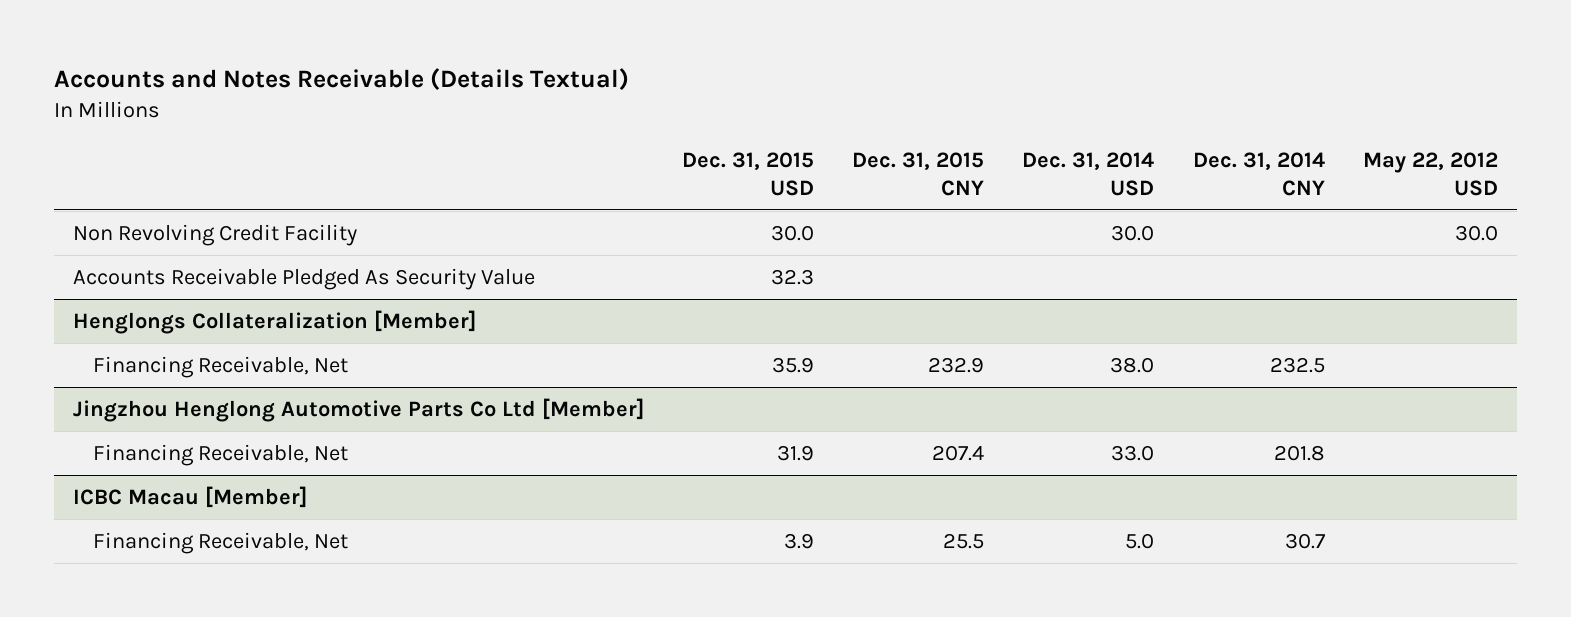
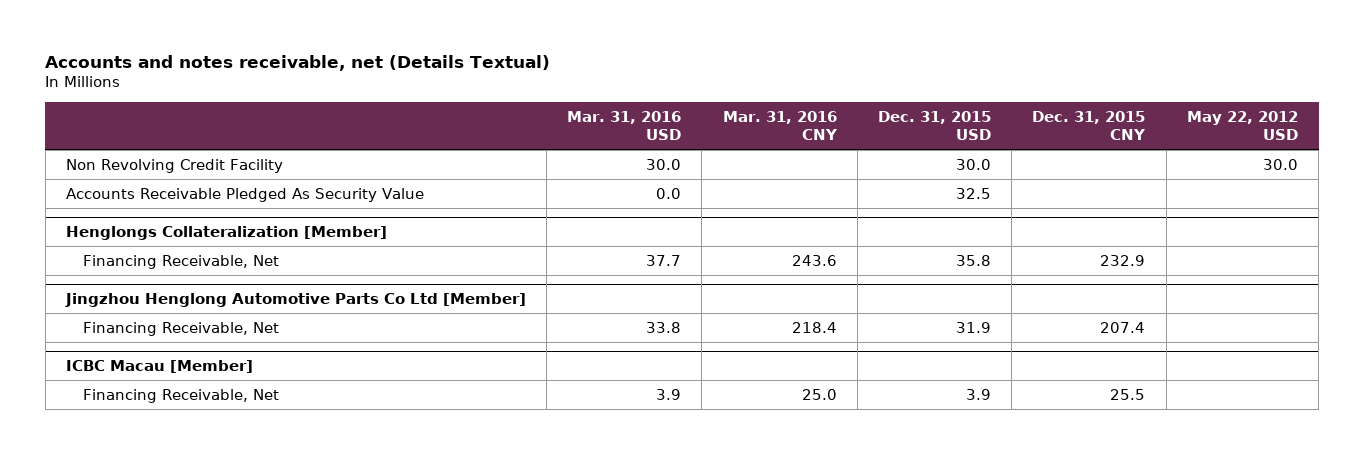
- Accounts and Notes Receivable (Details Textual)
+ Accounts and notes receivable, net (Details Textual)
- | Dec. 31, 2015 USD | Dec. 31, 2015 CNY | Dec. 31, 2014 USD | Dec. 31, 2014 CNY | May 22, 2012 USD
+ | Mar. 31, 2016 USD | Mar. 31, 2016 CNY | Dec. 31, 2015 USD | Dec. 31, 2015 CNY | May 22, 2012 USD
- Accounts Receivable Pledged As Security Value | 32.3 | | | |
+ Accounts Receivable Pledged As Security Value | 0.0 | | 32.5 | |
@ Henglongs Collateralization [Member]
- Financing Receivable, Net | 35.9 | 232.9 | 38.0 | 232.5 |
+ Financing Receivable, Net | 37.7 | 243.6 | 35.8 | 232.9 |

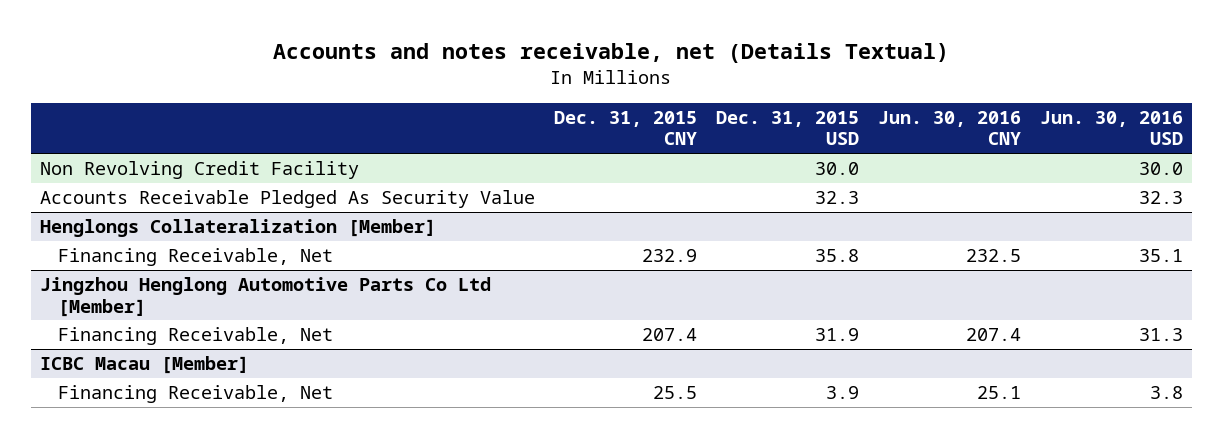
- | Mar. 31, 2016 USD | Mar. 31, 2016 CNY | Dec. 31, 2015 USD | Dec. 31, 2015 CNY | May 22, 2012 USD
+ | Dec. 31, 2015 CNY | Dec. 31, 2015 USD | Jun. 30, 2016 CNY | Jun. 30, 2016 USD
- Accounts Receivable Pledged As Security Value | 0.0 | | 32.5 | |
+ Accounts Receivable Pledged As Security Value | | 32.3 | | 32.3

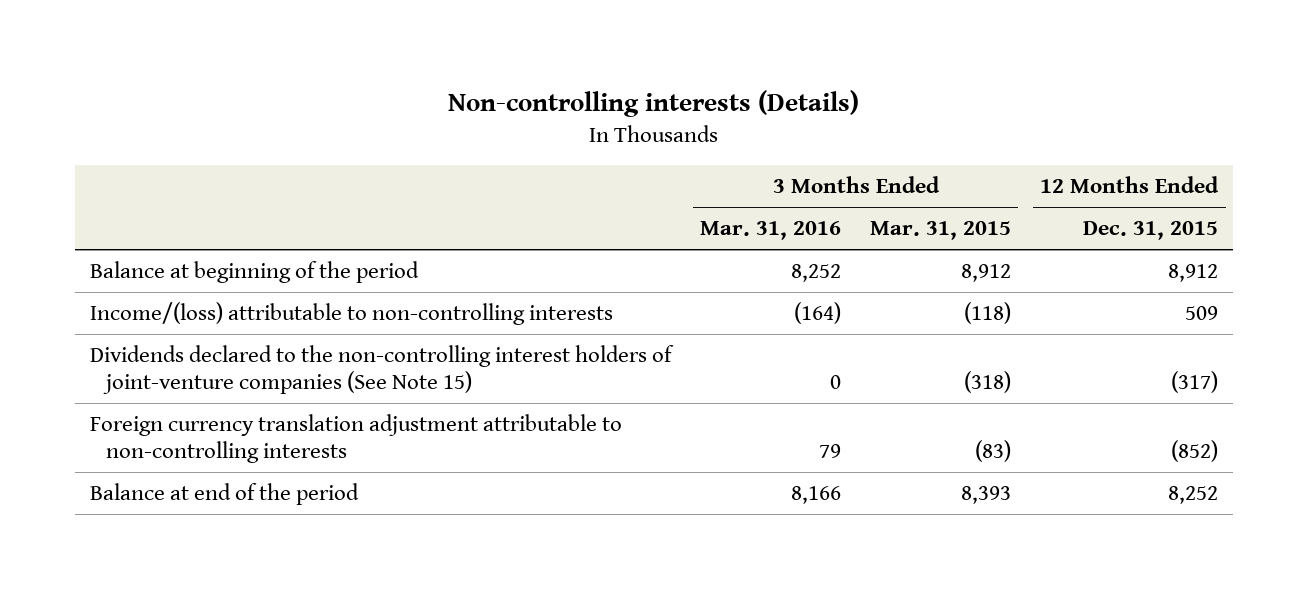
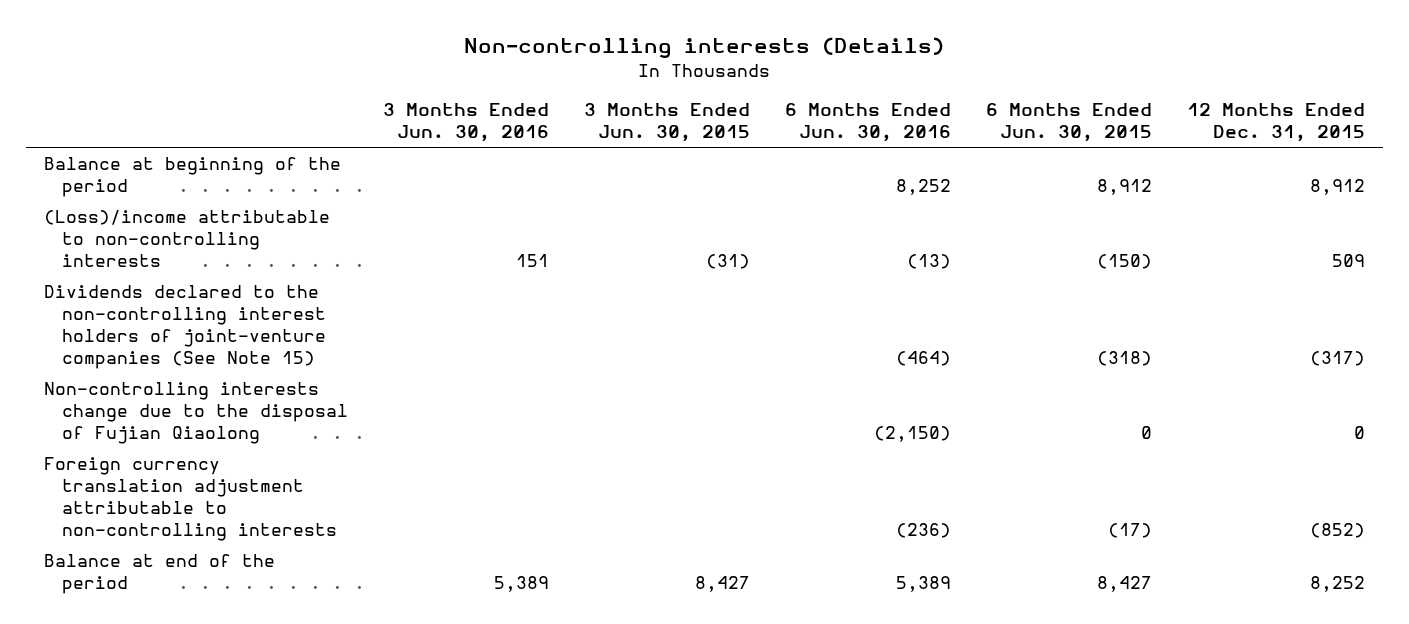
- | 3 Months Ended Mar. 31, 2016 | 3 Months Ended Mar. 31, 2015 | 12 Months Ended Dec. 31, 2015
+ | 3 Months Ended Jun. 30, 2016 | 3 Months Ended Jun. 30, 2015 | 6 Months Ended Jun. 30, 2016 | 6 Months Ended Jun. 30, 2015 | 12 Months Ended Dec. 31, 2015
- Income/(loss) attributable to non-controlling interests | (164) | (118) | 509
+ (Loss)/income attributable to non-controlling interests | 151 | (31) | (13) | (150) | 509
+ Non-controlling interests change due to the disposal of Fujian Qiaolong | | | (2,150) | 0 | 0

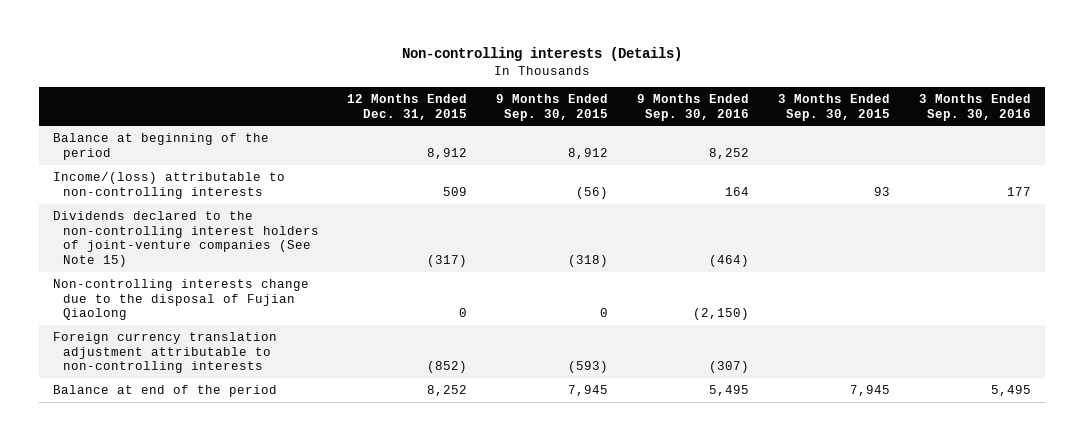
- | 3 Months Ended Jun. 30, 2016 | 3 Months Ended Jun. 30, 2015 | 6 Months Ended Jun. 30, 2016 | 6 Months Ended Jun. 30, 2015 | 12 Months Ended Dec. 31, 2015
+ | 12 Months Ended Dec. 31, 2015 | 9 Months Ended Sep. 30, 2015 | 9 Months Ended Sep. 30, 2016 | 3 Months Ended Sep. 30, 2015 | 3 Months Ended Sep. 30, 2016
- (Loss)/income attributable to non-controlling interests | 151 | (31) | (13) | (150) | 509
+ Income/(loss) attributable to non-controlling interests | 509 | (56) | 164 | 93 | 177

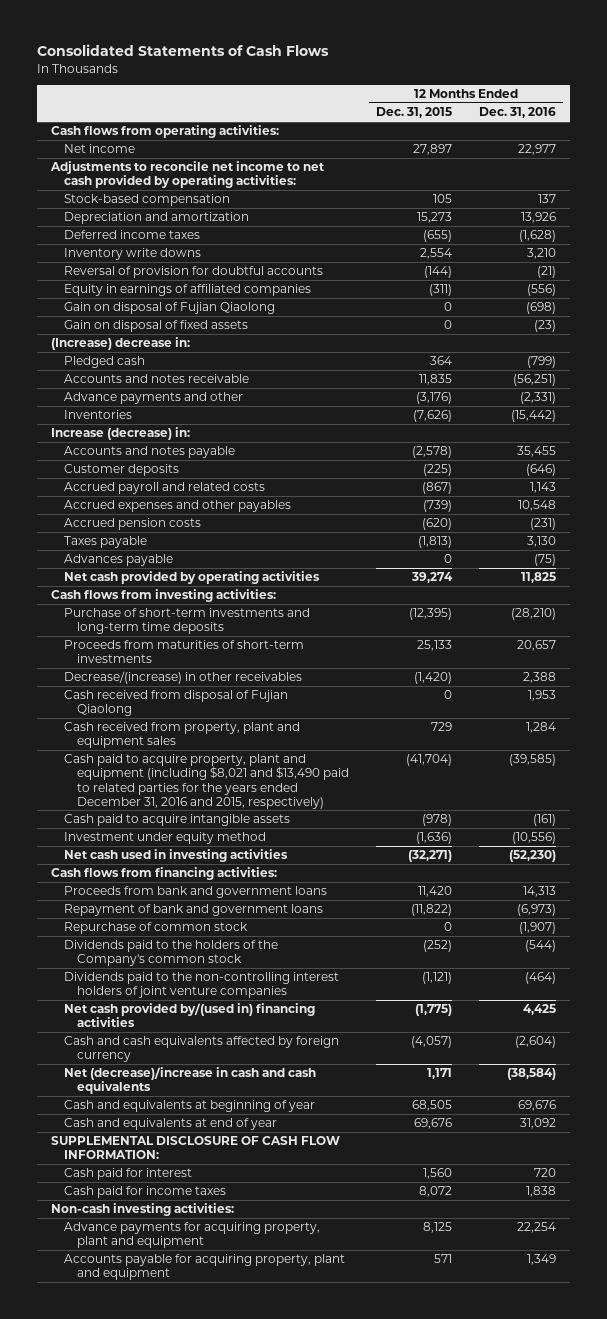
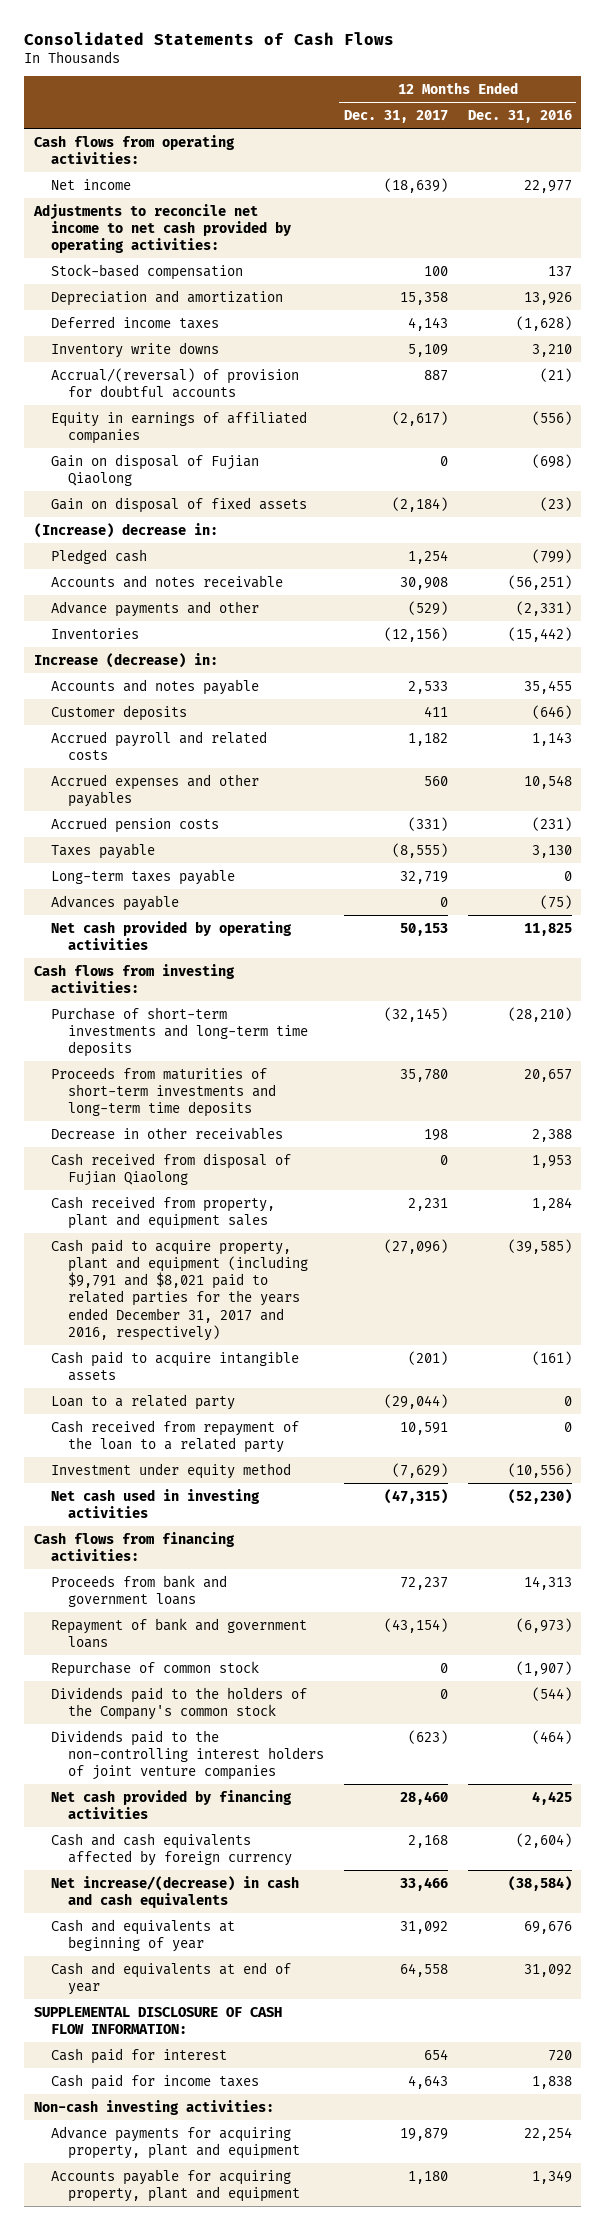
- | 12 Months Ended Dec. 31, 2015 | 12 Months Ended Dec. 31, 2016
+ | 12 Months Ended Dec. 31, 2017 | 12 Months Ended Dec. 31, 2016
- Reversal of provision for doubtful accounts | (144) | (21)
+ Accrual/(reversal) of provision for doubtful accounts | 887 | (21)
+ Long-term taxes payable | 32,719 | 0
- Proceeds from maturities of short-term investments | 25,133 | 20,657
- Decrease/(increase) in other receivables | (1,420) | 2,388
+ Proceeds from maturities of short-term investments and long-term time deposits | 35,780 | 20,657
+ Decrease in other receivables | 198 | 2,388
- Cash paid to acquire property, plant and equipment (including $8,021 and $13,490 paid to related parties for the years ended December 31, 2016 and 2015, respectively) | (41,704) | (39,585)
+ Cash paid to acquire property, plant and equipment (including $9,791 and $8,021 paid to related parties for the years ended December 31, 2017 and 2016, respectively) | (27,096) | (39,585)
+ Loan to a related party | (29,044) | 0
+ Cash received from repayment of the loan to a related party | 10,591 | 0
- Net cash provided by/(used in) financing activities | (1,775) | 4,425
+ Net cash provided by financing activities | 28,460 | 4,425
- Net (decrease)/increase in cash and cash equivalents | 1,171 | (38,584)
+ Net increase/(decrease) in cash and cash equivalents | 33,466 | (38,584)

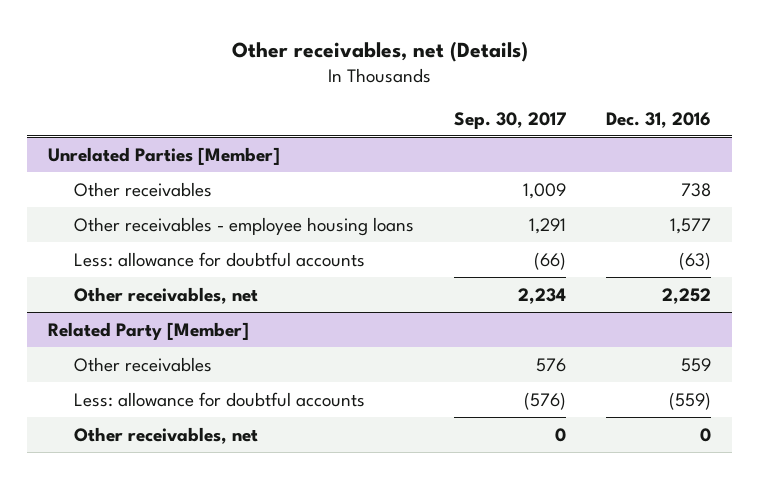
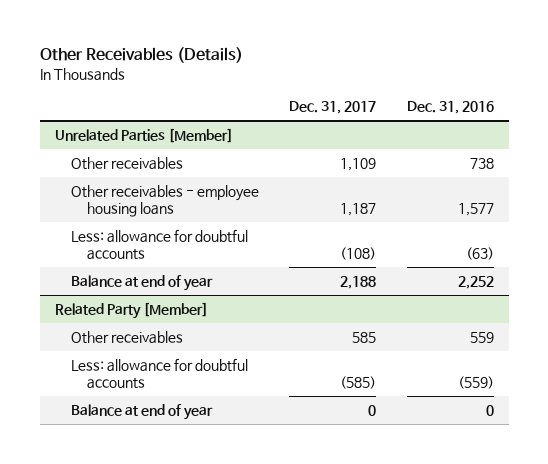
- Other receivables, net (Details)
+ Other Receivables (Details)
- | Sep. 30, 2017 | Dec. 31, 2016
+ | Dec. 31, 2017 | Dec. 31, 2016
@ Unrelated Parties [Member]
- Other receivables, net | 2,234 | 2,252
+ Balance at end of year | 2,188 | 2,252
@ Related Party [Member]
- Other receivables, net | 0 | 0
+ Balance at end of year | 0 | 0

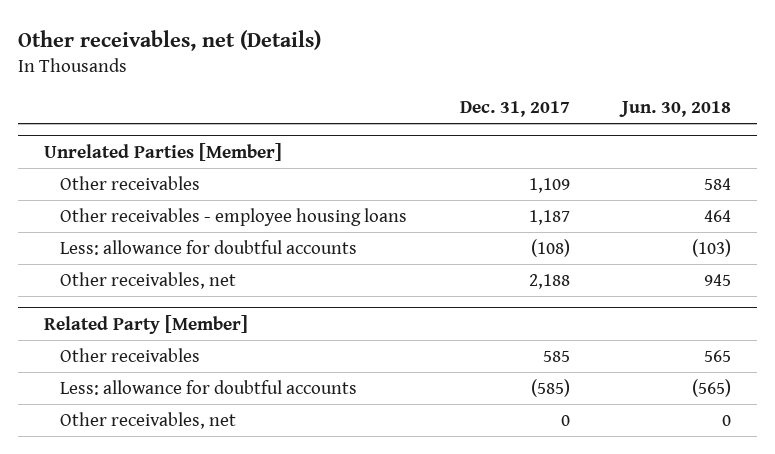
- Other Receivables (Details)
+ Other receivables, net (Details)
- | Dec. 31, 2017 | Dec. 31, 2016
+ | Dec. 31, 2017 | Jun. 30, 2018
@ Unrelated Parties [Member]
- Balance at end of year | 2,188 | 2,252
+ Other receivables, net | 2,188 | 945
@ Related Party [Member]
- Balance at end of year | 0 | 0
+ Other receivables, net | 0 | 0

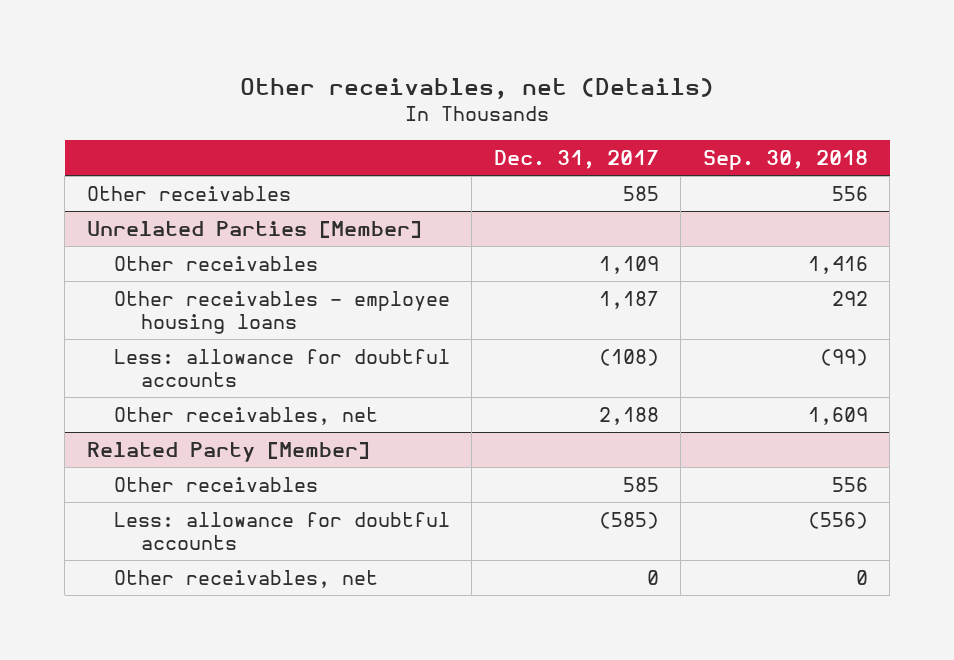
- | Dec. 31, 2017 | Jun. 30, 2018
+ | Dec. 31, 2017 | Sep. 30, 2018
+ Other receivables | 585 | 556

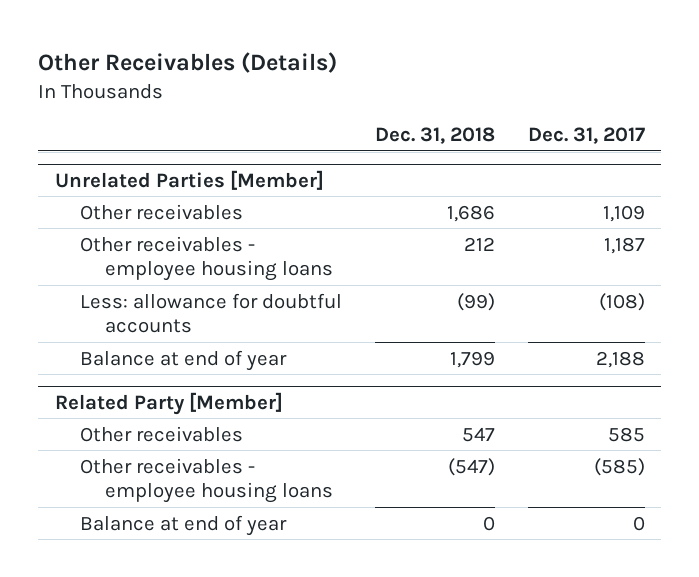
- Other receivables, net (Details)
+ Other Receivables (Details)
- | Dec. 31, 2017 | Sep. 30, 2018
+ | Dec. 31, 2018 | Dec. 31, 2017
- Other receivables | 585 | 556
@ Unrelated Parties [Member]
- Other receivables, net | 2,188 | 1,609
+ Balance at end of year | 1,799 | 2,188
@ Related Party [Member]
- Less: allowance for doubtful accounts | (585) | (556)
- Other receivables, net | 0 | 0
+ Other receivables - employee housing loans | (547) | (585)
+ Balance at end of year | 0 | 0

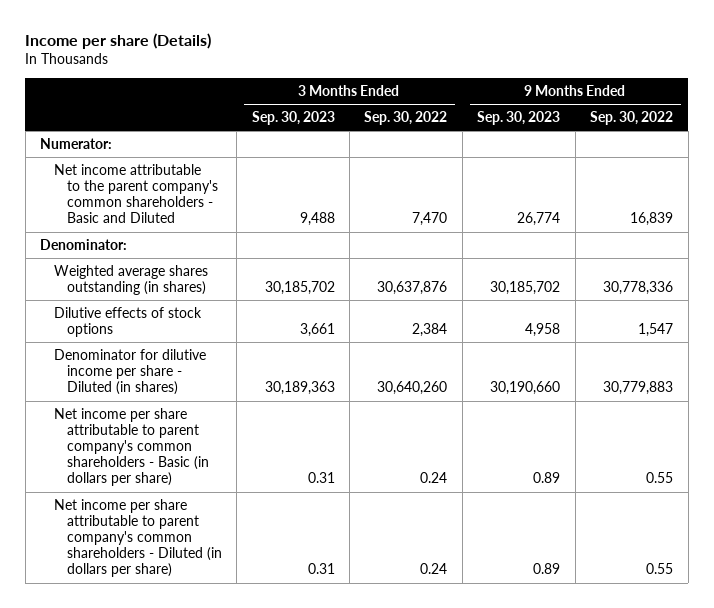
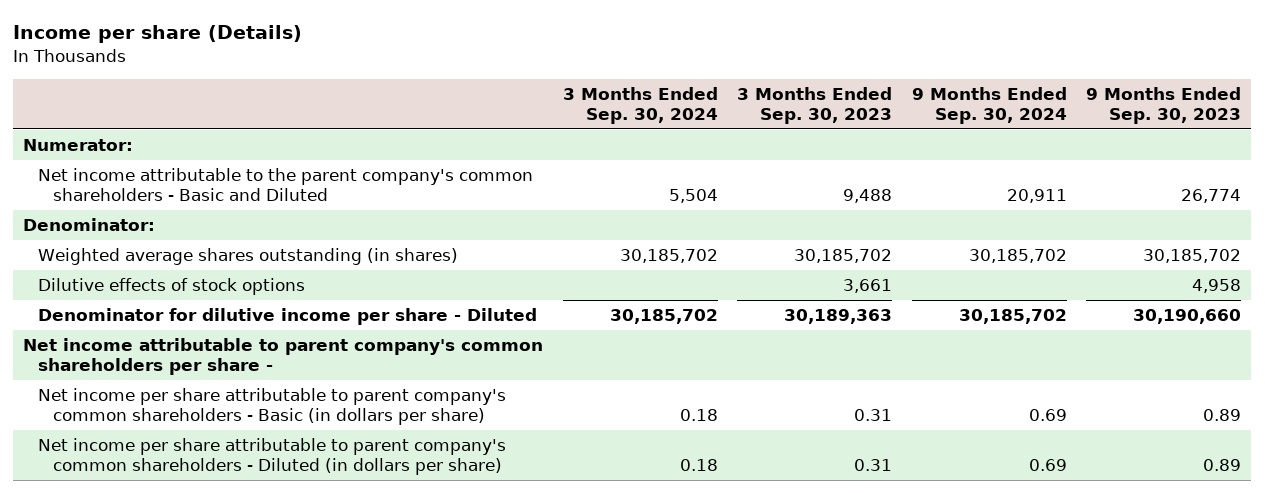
- | 3 Months Ended Sep. 30, 2023 | 3 Months Ended Sep. 30, 2022 | 9 Months Ended Sep. 30, 2023 | 9 Months Ended Sep. 30, 2022
+ | 3 Months Ended Sep. 30, 2024 | 3 Months Ended Sep. 30, 2023 | 9 Months Ended Sep. 30, 2024 | 9 Months Ended Sep. 30, 2023
- Denominator for dilutive income per share - Diluted (in shares) | 30,189,363 | 30,640,260 | 30,190,660 | 30,779,883
+ Denominator for dilutive income per share - Diluted | 30,185,702 | 30,189,363 | 30,185,702 | 30,190,660
+ Net income attributable to parent company's common shareholders per share -

